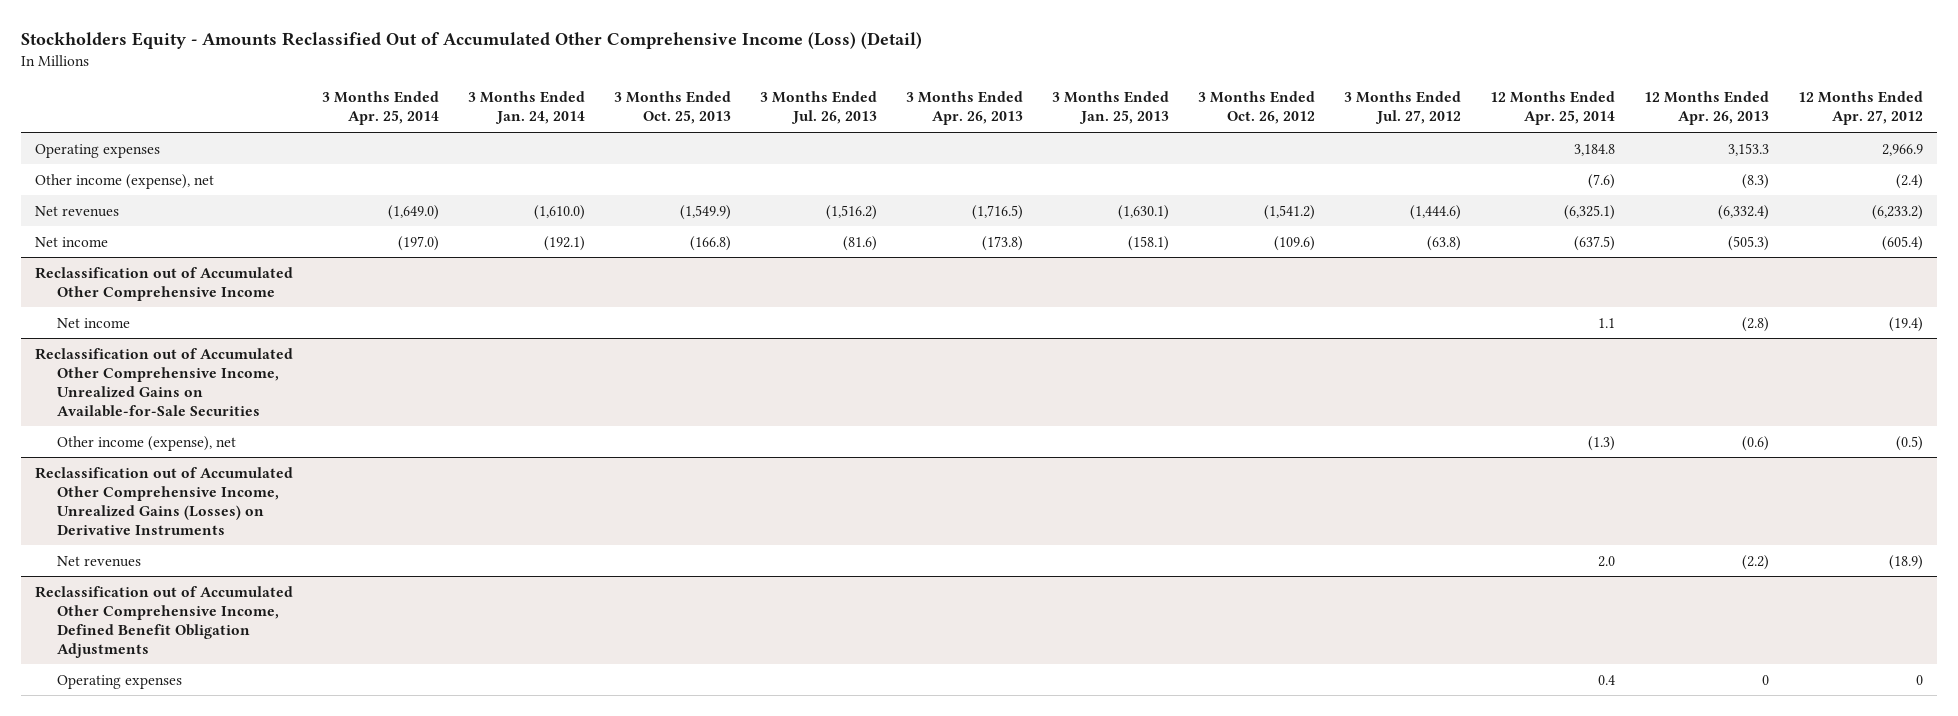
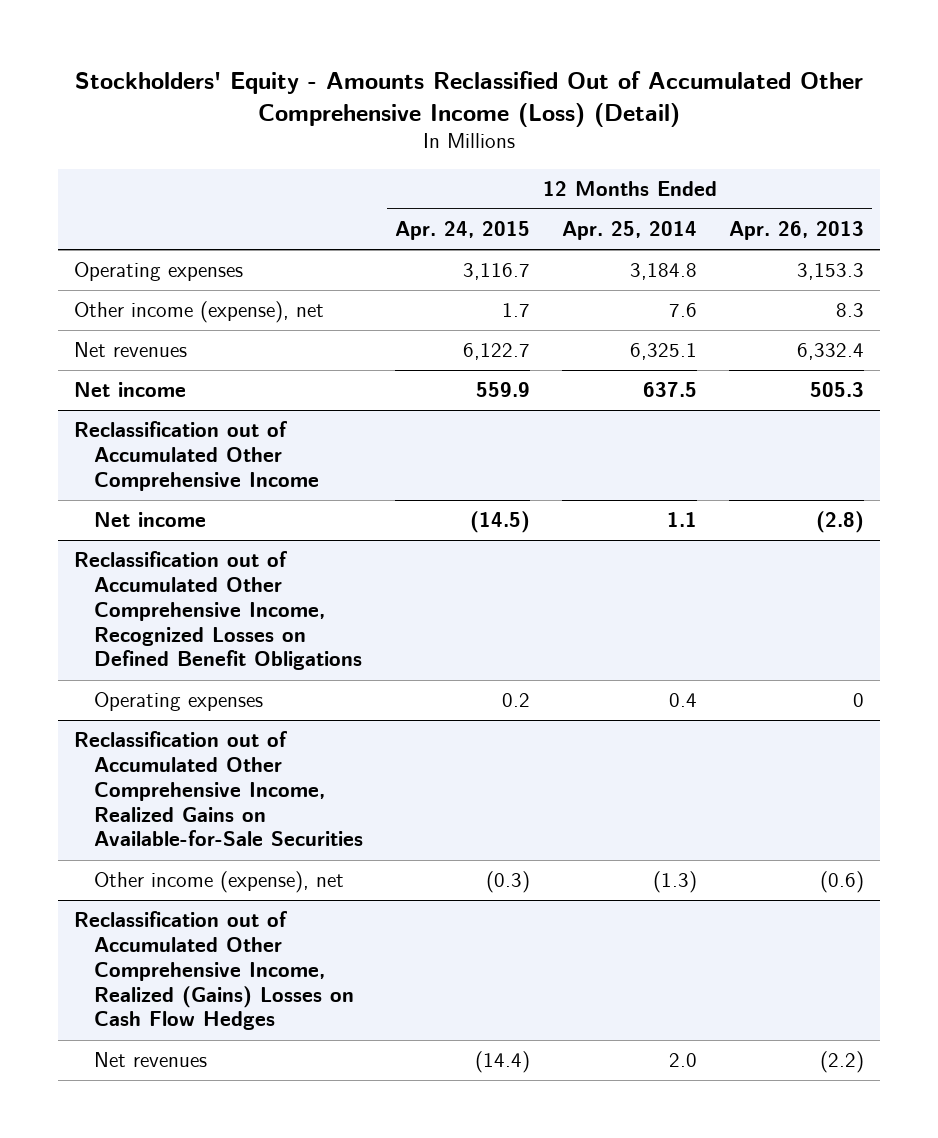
- Stockholders Equity - Amounts Reclassified Out of Accumulated Other Comprehensive Income (Loss) (Detail)
+ Stockholders' Equity - Amounts Reclassified Out of Accumulated Other Comprehensive Income (Loss) (Detail)
- | 3 Months Ended Apr. 25, 2014 | 3 Months Ended Jan. 24, 2014 | 3 Months Ended Oct. 25, 2013 | 3 Months Ended Jul. 26, 2013 | 3 Months Ended Apr. 26, 2013 | 3 Months Ended Jan. 25, 2013 | 3 Months Ended Oct. 26, 2012 | 3 Months Ended Jul. 27, 2012 | 12 Months Ended Apr. 25, 2014 | 12 Months Ended Apr. 26, 2013 | 12 Months Ended Apr. 27, 2012
+ | 12 Months Ended Apr. 24, 2015 | 12 Months Ended Apr. 25, 2014 | 12 Months Ended Apr. 26, 2013
- Other income (expense), net | | | | | | | | | (7.6) | (8.3) | (2.4)
- Net revenues | (1,649.0) | (1,610.0) | (1,549.9) | (1,516.2) | (1,716.5) | (1,630.1) | (1,541.2) | (1,444.6) | (6,325.1) | (6,332.4) | (6,233.2)
- Net income | (197.0) | (192.1) | (166.8) | (81.6) | (173.8) | (158.1) | (109.6) | (63.8) | (637.5) | (505.3) | (605.4)
+ Other income (expense), net | 1.7 | 7.6 | 8.3
+ Net revenues | 6,122.7 | 6,325.1 | 6,332.4
+ Net income | 559.9 | 637.5 | 505.3
- Reclassification out of Accumulated Other Comprehensive Income, Unrealized Gains on Available-for-Sale Securities
+ Reclassification out of Accumulated Other Comprehensive Income, Recognized Losses on Defined Benefit Obligations
+ Operating expenses | 0.2 | 0.4 | 0
+ Reclassification out of Accumulated Other Comprehensive Income, Realized Gains on Available-for-Sale Securities
- Reclassification out of Accumulated Other Comprehensive Income, Unrealized Gains (Losses) on Derivative Instruments
+ Reclassification out of Accumulated Other Comprehensive Income, Realized (Gains) Losses on Cash Flow Hedges
- Reclassification out of Accumulated Other Comprehensive Income, Defined Benefit Obligation Adjustments
- Operating expenses | | | | | | | | | 0.4 | 0 | 0

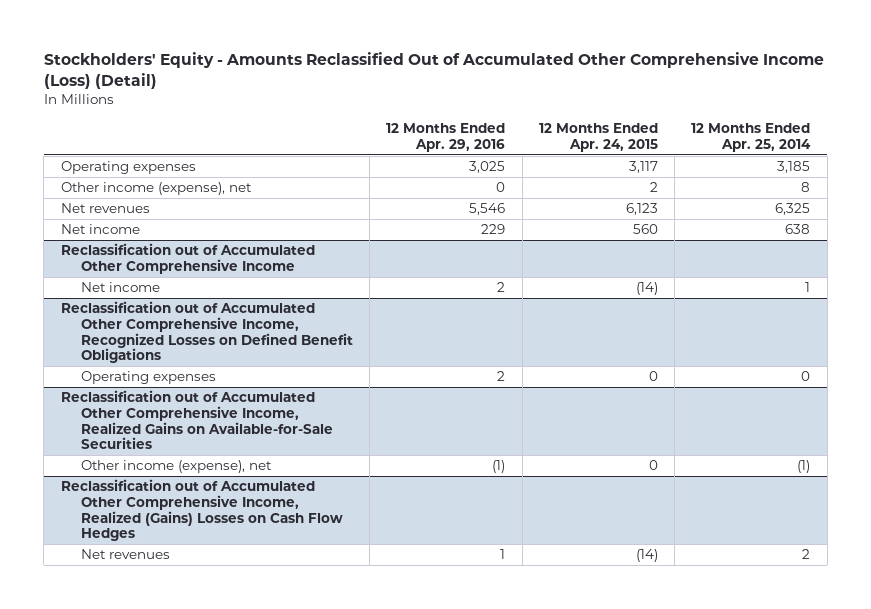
- | 12 Months Ended Apr. 24, 2015 | 12 Months Ended Apr. 25, 2014 | 12 Months Ended Apr. 26, 2013
+ | 12 Months Ended Apr. 29, 2016 | 12 Months Ended Apr. 24, 2015 | 12 Months Ended Apr. 25, 2014
- Operating expenses | 3,116.7 | 3,184.8 | 3,153.3
- Other income (expense), net | 1.7 | 7.6 | 8.3
- Net revenues | 6,122.7 | 6,325.1 | 6,332.4
- Net income | 559.9 | 637.5 | 505.3
+ Operating expenses | 3,025 | 3,117 | 3,185
+ Other income (expense), net | 0 | 2 | 8
+ Net revenues | 5,546 | 6,123 | 6,325
+ Net income | 229 | 560 | 638
@ Reclassification out of Accumulated Other Comprehensive Income
- Net income | (14.5) | 1.1 | (2.8)
+ Net income | 2 | (14) | 1
@ Reclassification out of Accumulated Other Comprehensive Income, Recognized Losses on Defined Benefit Obligations
- Operating expenses | 0.2 | 0.4 | 0
+ Operating expenses | 2 | 0 | 0
@ Reclassification out of Accumulated Other Comprehensive Income, Realized Gains on Available-for-Sale Securities
- Other income (expense), net | (0.3) | (1.3) | (0.6)
+ Other income (expense), net | (1) | 0 | (1)
@ Reclassification out of Accumulated Other Comprehensive Income, Realized (Gains) Losses on Cash Flow Hedges
- Net revenues | (14.4) | 2.0 | (2.2)
+ Net revenues | 1 | (14) | 2

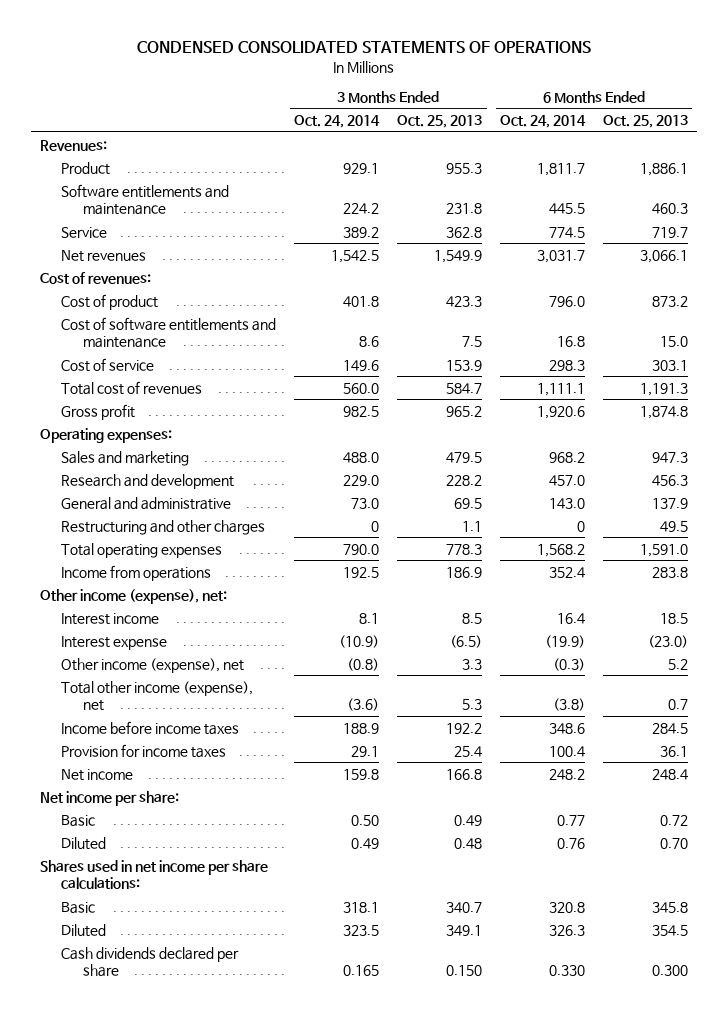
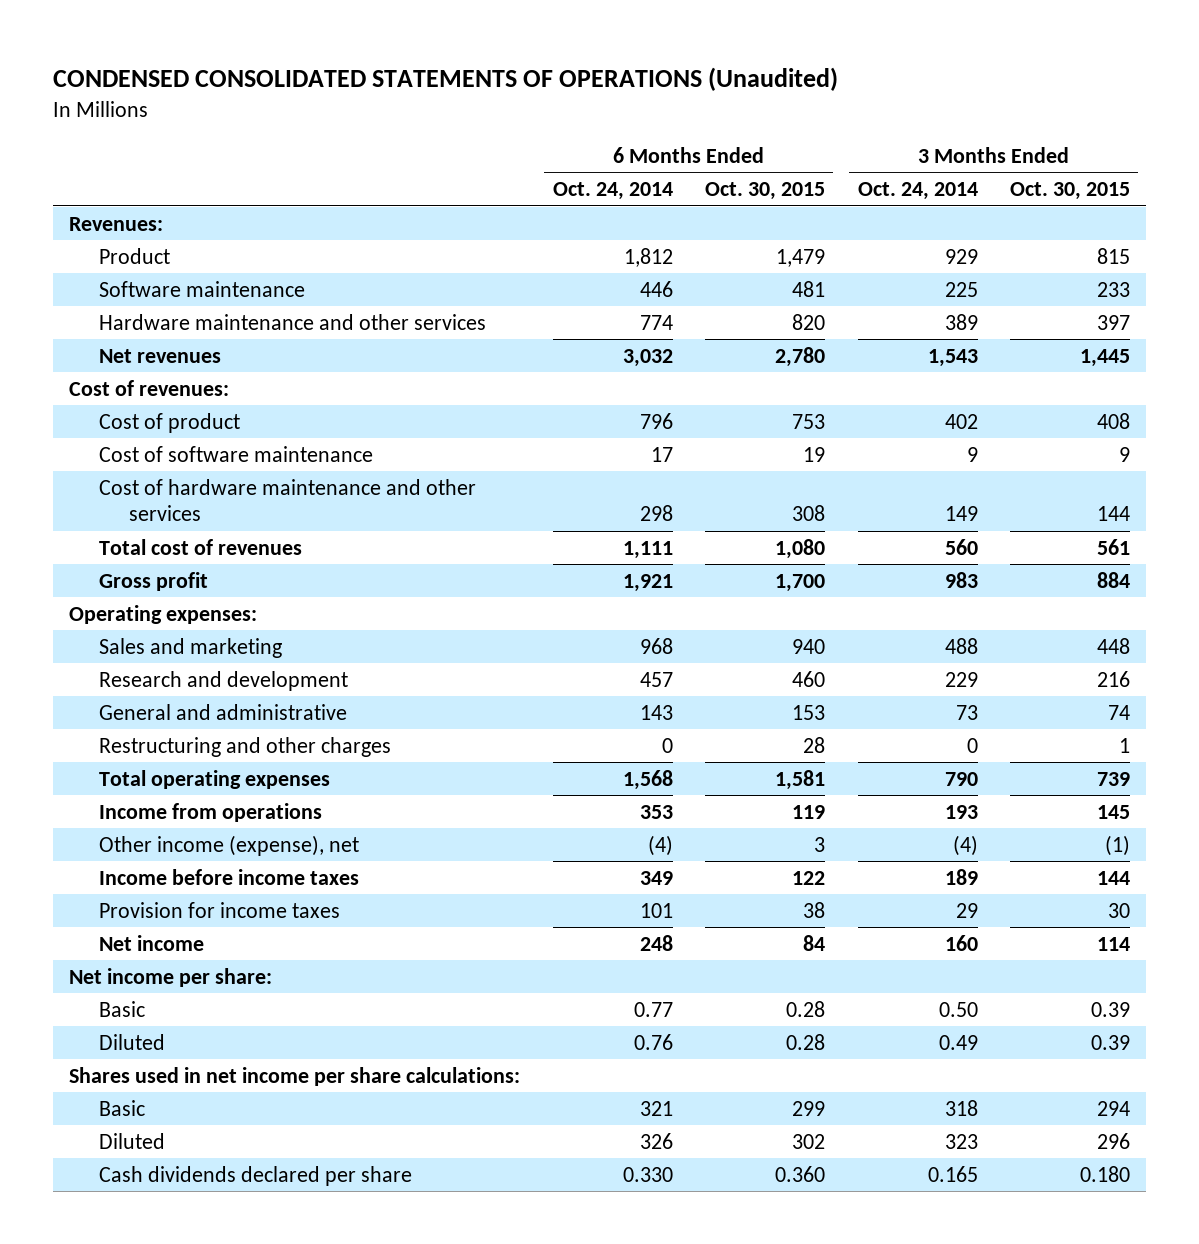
- CONDENSED CONSOLIDATED STATEMENTS OF OPERATIONS
+ CONDENSED CONSOLIDATED STATEMENTS OF OPERATIONS (Unaudited)
- | 3 Months Ended Oct. 24, 2014 | 3 Months Ended Oct. 25, 2013 | 6 Months Ended Oct. 24, 2014 | 6 Months Ended Oct. 25, 2013
+ | 6 Months Ended Oct. 24, 2014 | 6 Months Ended Oct. 30, 2015 | 3 Months Ended Oct. 24, 2014 | 3 Months Ended Oct. 30, 2015
- Product | 929.1 | 955.3 | 1,811.7 | 1,886.1
- Software entitlements and maintenance | 224.2 | 231.8 | 445.5 | 460.3
- Service | 389.2 | 362.8 | 774.5 | 719.7
- Net revenues | 1,542.5 | 1,549.9 | 3,031.7 | 3,066.1
+ Product | 1,812 | 1,479 | 929 | 815
+ Software maintenance | 446 | 481 | 225 | 233
+ Hardware maintenance and other services | 774 | 820 | 389 | 397
+ Net revenues | 3,032 | 2,780 | 1,543 | 1,445
- Cost of product | 401.8 | 423.3 | 796.0 | 873.2
- Cost of software entitlements and maintenance | 8.6 | 7.5 | 16.8 | 15.0
- Cost of service | 149.6 | 153.9 | 298.3 | 303.1
- Total cost of revenues | 560.0 | 584.7 | 1,111.1 | 1,191.3
- Gross profit | 982.5 | 965.2 | 1,920.6 | 1,874.8
+ Cost of product | 796 | 753 | 402 | 408
+ Cost of software maintenance | 17 | 19 | 9 | 9
+ Cost of hardware maintenance and other services | 298 | 308 | 149 | 144
+ Total cost of revenues | 1,111 | 1,080 | 560 | 561
+ Gross profit | 1,921 | 1,700 | 983 | 884
- Sales and marketing | 488.0 | 479.5 | 968.2 | 947.3
- Research and development | 229.0 | 228.2 | 457.0 | 456.3
- General and administrative | 73.0 | 69.5 | 143.0 | 137.9
+ Sales and marketing | 968 | 940 | 488 | 448
+ Research and development | 457 | 460 | 229 | 216
+ General and administrative | 143 | 153 | 73 | 74
- Total operating expenses | 790.0 | 778.3 | 1,568.2 | 1,591.0
- Income from operations | 192.5 | 186.9 | 352.4 | 283.8
- Other income (expense), net:
- Interest income | 8.1 | 8.5 | 16.4 | 18.5
- Interest expense | (10.9) | (6.5) | (19.9) | (23.0)
- Other income (expense), net | (0.8) | 3.3 | (0.3) | 5.2
- Total other income (expense), net | (3.6) | 5.3 | (3.8) | 0.7
- Income before income taxes | 188.9 | 192.2 | 348.6 | 284.5
- Provision for income taxes | 29.1 | 25.4 | 100.4 | 36.1
- Net income | 159.8 | 166.8 | 248.2 | 248.4
+ Total operating expenses | 1,568 | 1,581 | 790 | 739
+ Income from operations | 353 | 119 | 193 | 145
+ Other income (expense), net | (4) | 3 | (4) | (1)
+ Income before income taxes | 349 | 122 | 189 | 144
+ Provision for income taxes | 101 | 38 | 29 | 30
+ Net income | 248 | 84 | 160 | 114
- Basic | 318.1 | 340.7 | 320.8 | 345.8
- Diluted | 323.5 | 349.1 | 326.3 | 354.5
+ Basic | 321 | 299 | 318 | 294
+ Diluted | 326 | 302 | 323 | 296

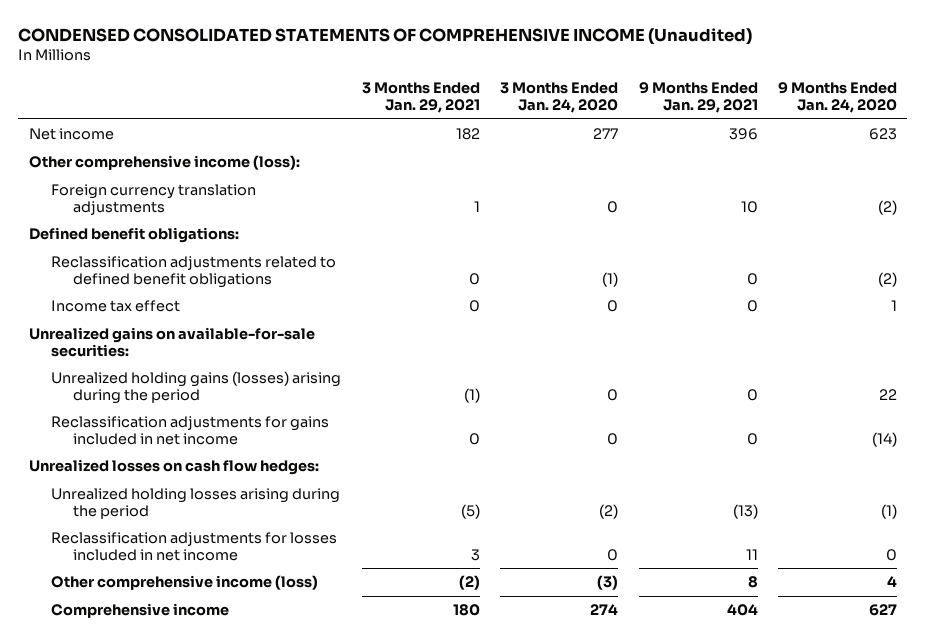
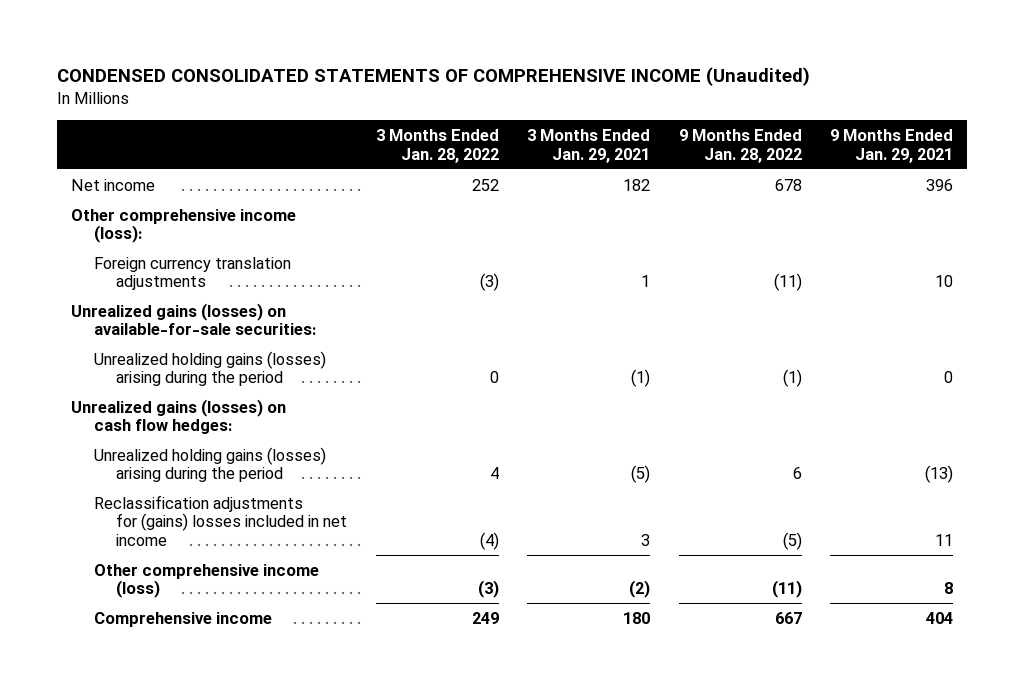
- | 3 Months Ended Jan. 29, 2021 | 3 Months Ended Jan. 24, 2020 | 9 Months Ended Jan. 29, 2021 | 9 Months Ended Jan. 24, 2020
+ | 3 Months Ended Jan. 28, 2022 | 3 Months Ended Jan. 29, 2021 | 9 Months Ended Jan. 28, 2022 | 9 Months Ended Jan. 29, 2021
- Defined benefit obligations:
- Reclassification adjustments related to defined benefit obligations | 0 | (1) | 0 | (2)
- Income tax effect | 0 | 0 | 0 | 1
- Unrealized gains on available-for-sale securities:
+ Unrealized gains (losses) on available-for-sale securities:
- Reclassification adjustments for gains included in net income | 0 | 0 | 0 | (14)
- Unrealized losses on cash flow hedges:
- Unrealized holding losses arising during the period | (5) | (2) | (13) | (1)
- Reclassification adjustments for losses included in net income | 3 | 0 | 11 | 0
+ Unrealized gains (losses) on cash flow hedges:
+ Unrealized holding gains (losses) arising during the period | 4 | (5) | 6 | (13)
+ Reclassification adjustments for (gains) losses included in net income | (4) | 3 | (5) | 11

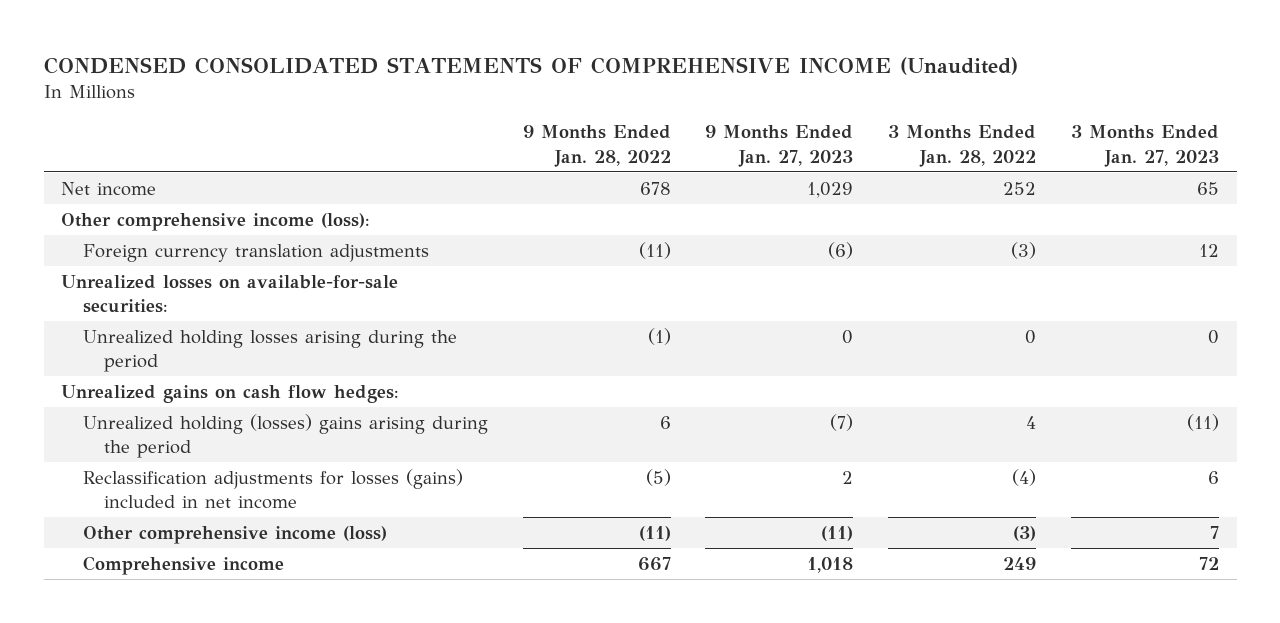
- | 3 Months Ended Jan. 28, 2022 | 3 Months Ended Jan. 29, 2021 | 9 Months Ended Jan. 28, 2022 | 9 Months Ended Jan. 29, 2021
+ | 9 Months Ended Jan. 28, 2022 | 9 Months Ended Jan. 27, 2023 | 3 Months Ended Jan. 28, 2022 | 3 Months Ended Jan. 27, 2023
- Unrealized gains (losses) on available-for-sale securities:
- Unrealized holding gains (losses) arising during the period | 0 | (1) | (1) | 0
- Unrealized gains (losses) on cash flow hedges:
- Unrealized holding gains (losses) arising during the period | 4 | (5) | 6 | (13)
- Reclassification adjustments for (gains) losses included in net income | (4) | 3 | (5) | 11
+ Unrealized losses on available-for-sale securities:
+ Unrealized holding losses arising during the period | (1) | 0 | 0 | 0
+ Unrealized gains on cash flow hedges:
+ Unrealized holding (losses) gains arising during the period | 6 | (7) | 4 | (11)
+ Reclassification adjustments for losses (gains) included in net income | (5) | 2 | (4) | 6

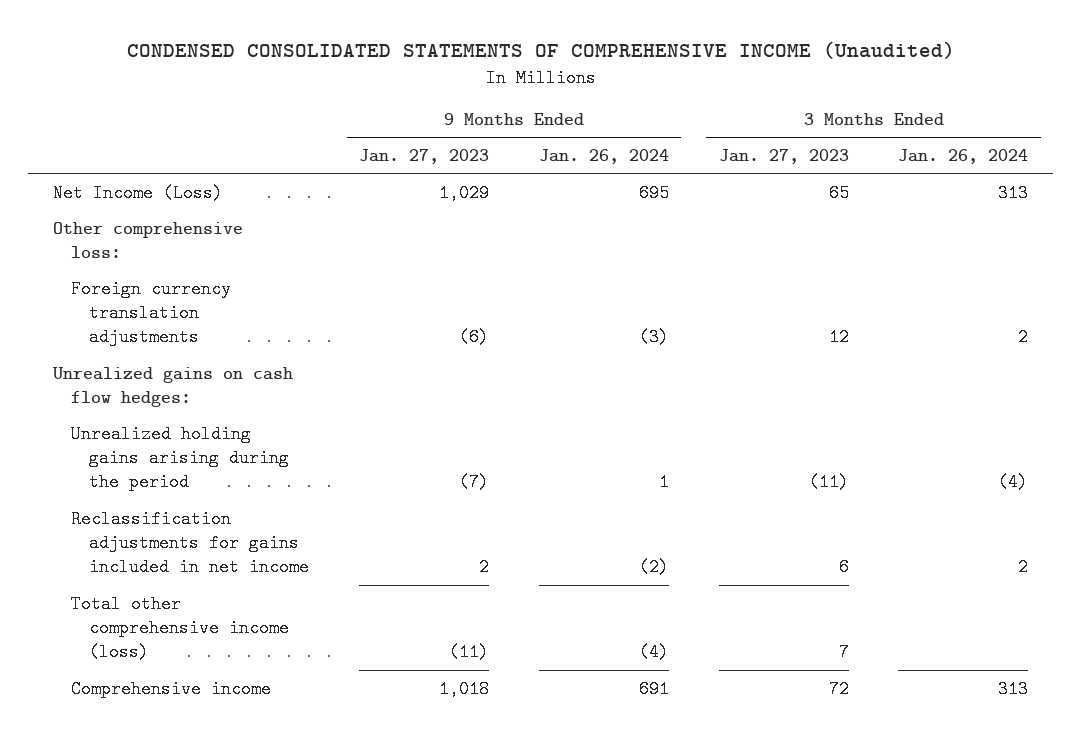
- | 9 Months Ended Jan. 28, 2022 | 9 Months Ended Jan. 27, 2023 | 3 Months Ended Jan. 28, 2022 | 3 Months Ended Jan. 27, 2023
+ | 9 Months Ended Jan. 27, 2023 | 9 Months Ended Jan. 26, 2024 | 3 Months Ended Jan. 27, 2023 | 3 Months Ended Jan. 26, 2024
- Net income | 678 | 1,029 | 252 | 65
- Other comprehensive income (loss):
+ Net Income (Loss) | 1,029 | 695 | 65 | 313
+ Other comprehensive loss:
- Unrealized losses on available-for-sale securities:
- Unrealized holding losses arising during the period | (1) | 0 | 0 | 0
- Unrealized holding (losses) gains arising during the period | 6 | (7) | 4 | (11)
- Reclassification adjustments for losses (gains) included in net income | (5) | 2 | (4) | 6
- Other comprehensive income (loss) | (11) | (11) | (3) | 7
+ Unrealized holding gains arising during the period | (7) | 1 | (11) | (4)
+ Reclassification adjustments for gains included in net income | 2 | (2) | 6 | 2
+ Total other comprehensive income (loss) | (11) | (4) | 7 |

